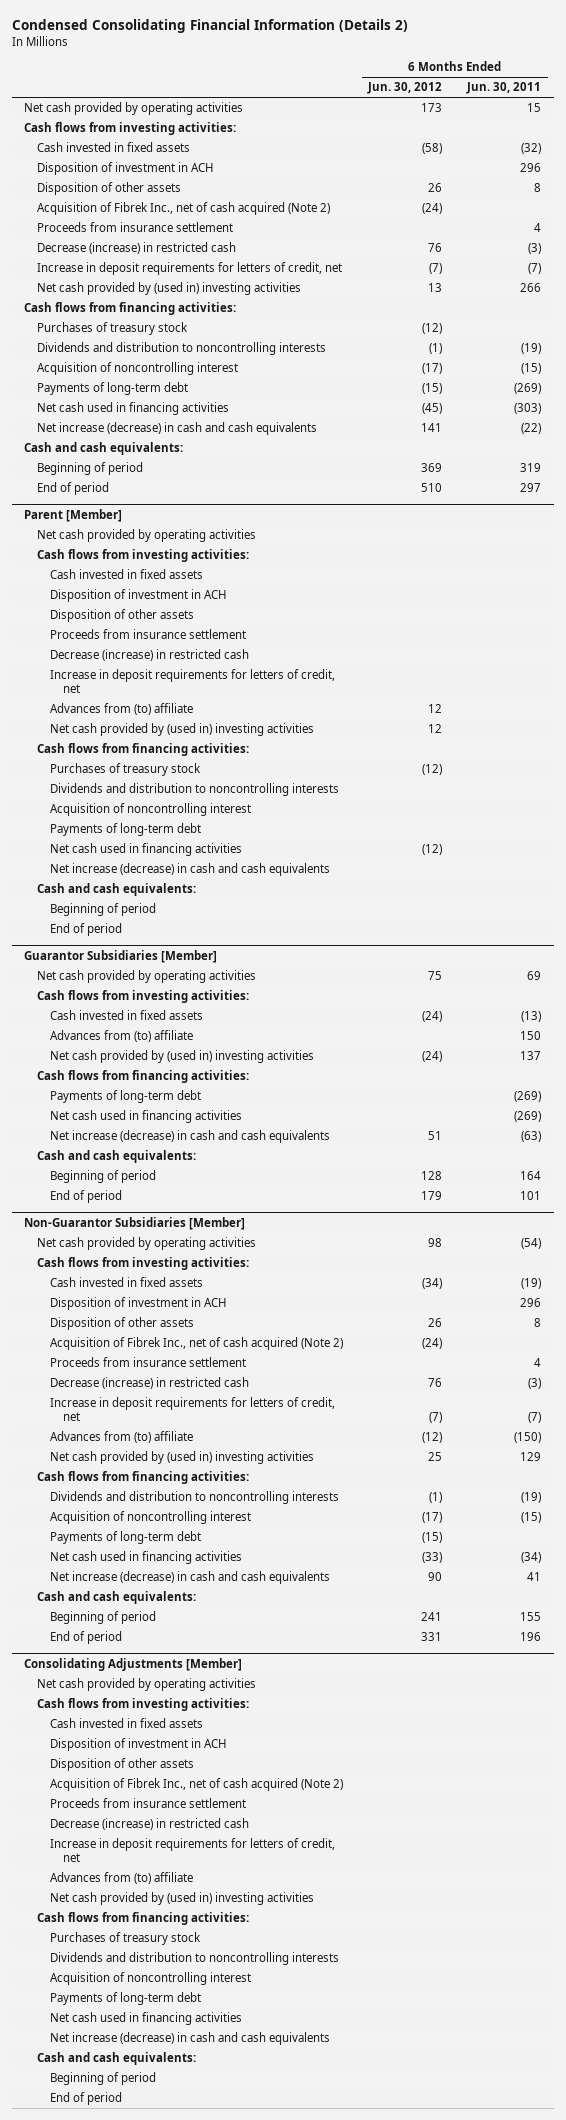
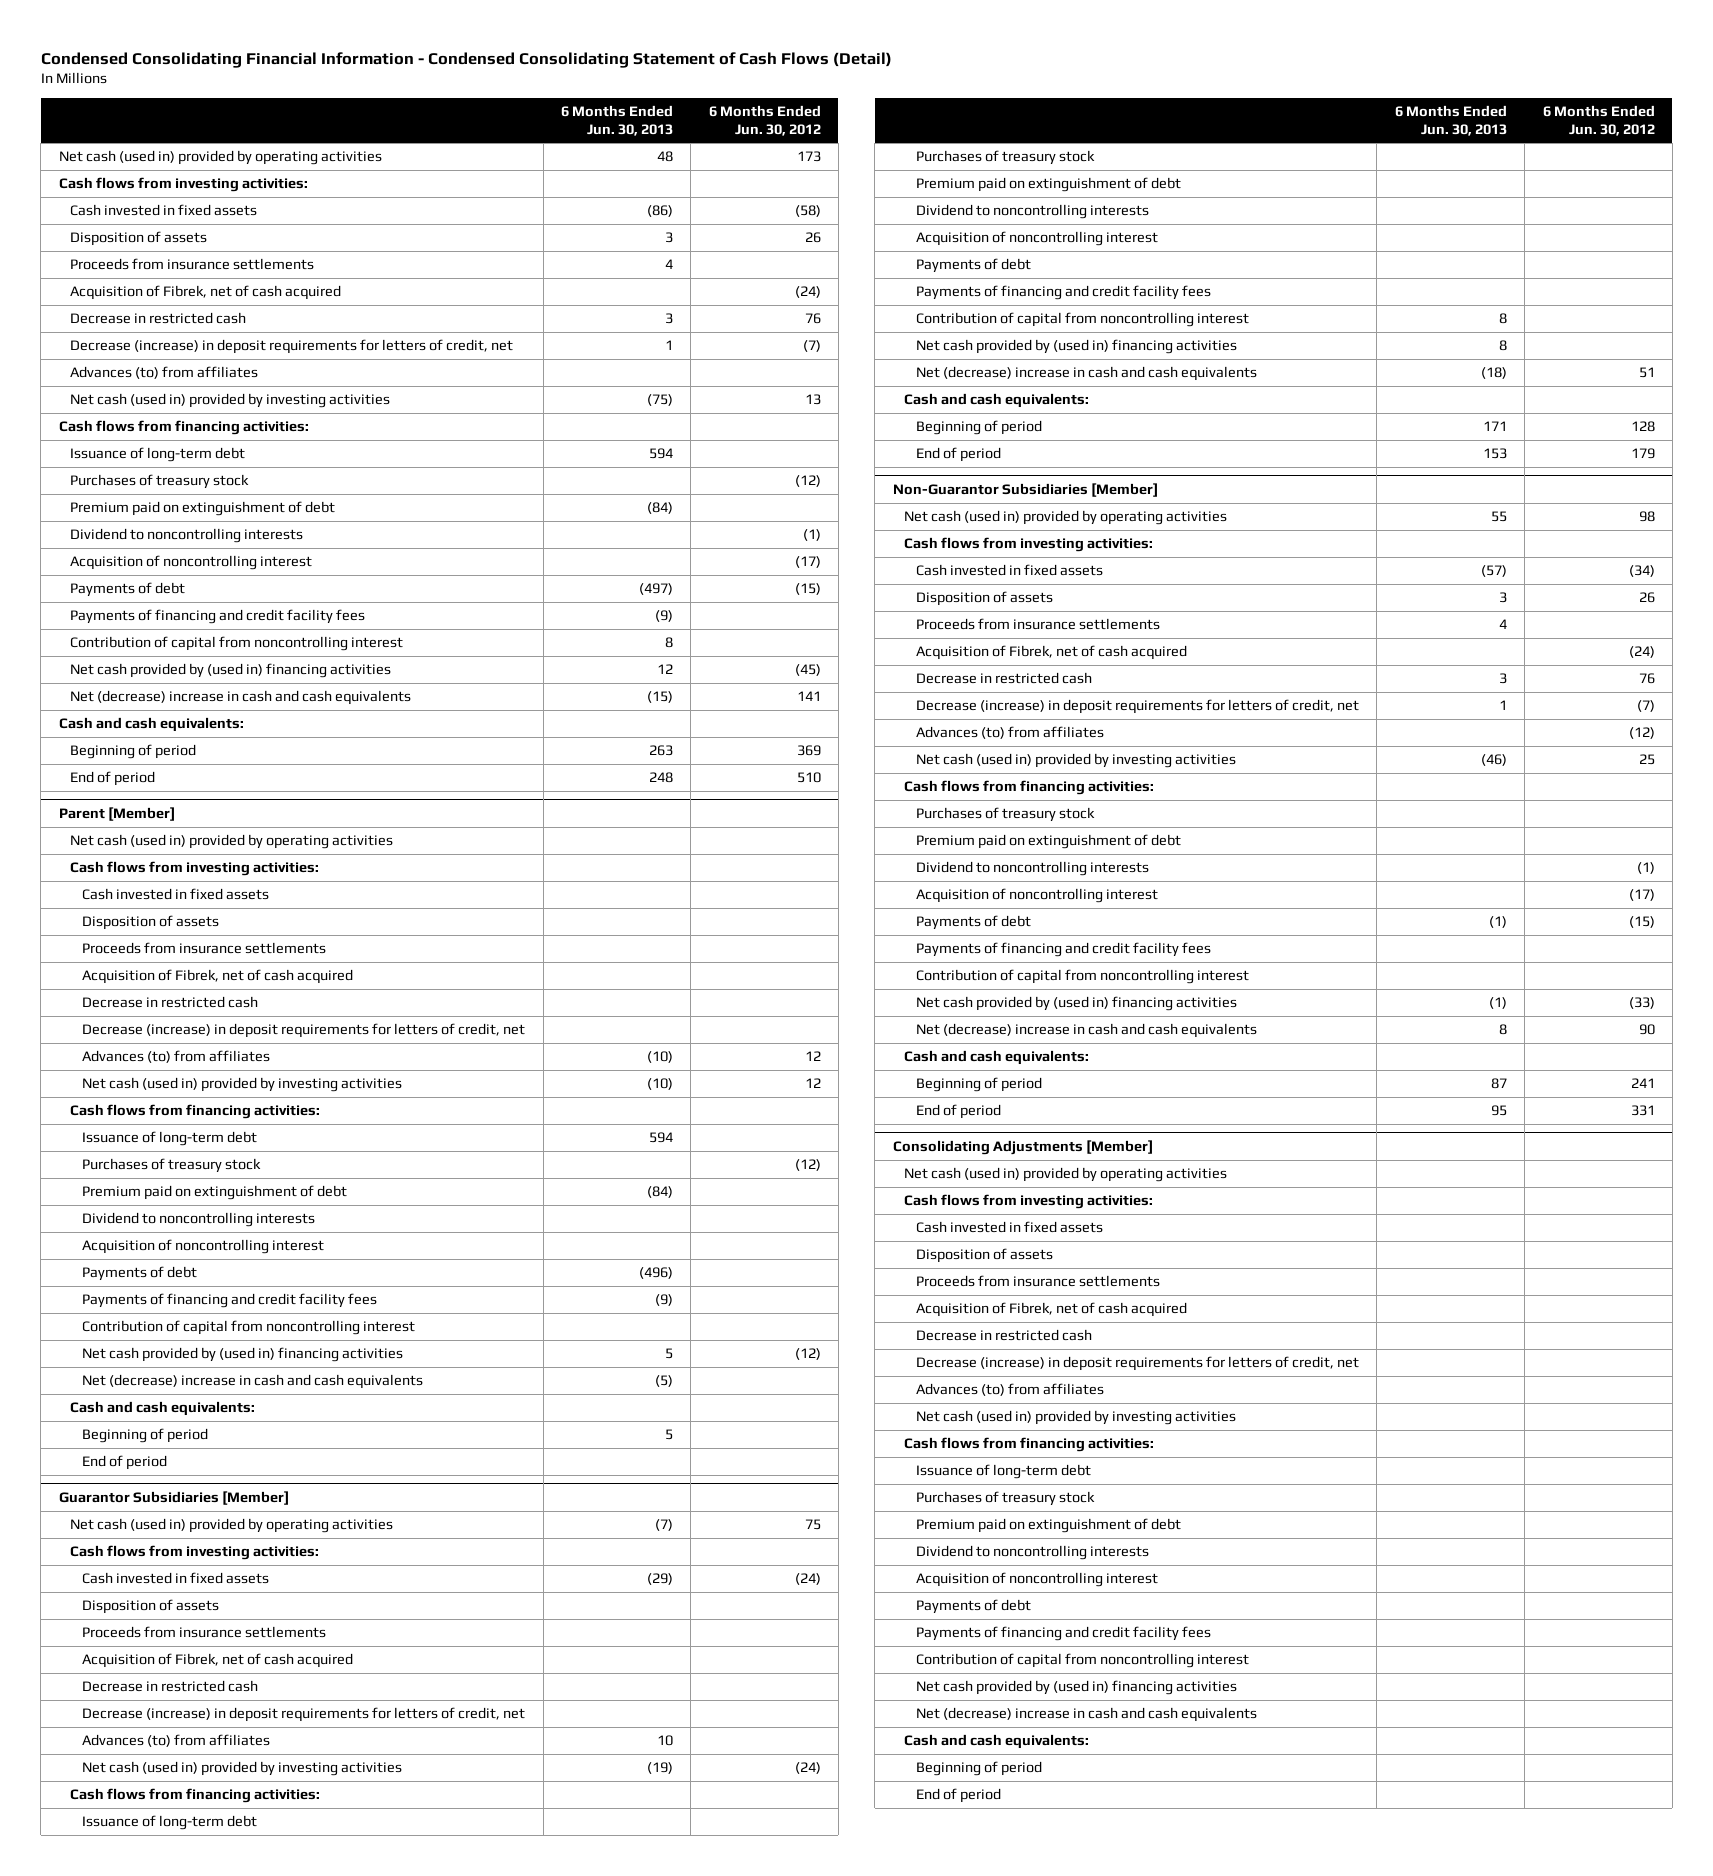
- Condensed Consolidating Financial Information (Details 2)
+ Condensed Consolidating Financial Information - Condensed Consolidating Statement of Cash Flows (Detail)
- | 6 Months Ended Jun. 30, 2012 | 6 Months Ended Jun. 30, 2011
+ | 6 Months Ended Jun. 30, 2013 | 6 Months Ended Jun. 30, 2012
- Net cash provided by operating activities | 173 | 15
+ Net cash (used in) provided by operating activities | 48 | 173
- Disposition of investment in ACH | | 296
- Disposition of other assets | 26 | 8
- Acquisition of Fibrek Inc., net of cash acquired (Note 2) | (24) |
- Proceeds from insurance settlement | | 4
- Decrease (increase) in restricted cash | 76 | (3)
- Increase in deposit requirements for letters of credit, net | (7) | (7)
- Net cash provided by (used in) investing activities | 13 | 266
+ Disposition of assets | 3 | 26
+ Proceeds from insurance settlements | 4 |
+ Acquisition of Fibrek, net of cash acquired | | (24)
+ Decrease in restricted cash | 3 | 76
+ Decrease (increase) in deposit requirements for letters of credit, net | 1 | (7)
+ Advances (to) from affiliates
+ Net cash (used in) provided by investing activities | (75) | 13
+ Issuance of long-term debt | 594 |
- Dividends and distribution to noncontrolling interests | (1) | (19)
+ Premium paid on extinguishment of debt | (84) |
+ Dividend to noncontrolling interests | | (1)
- Payments of long-term debt | (15) | (269)
- Net cash used in financing activities | (45) | (303)
- Net increase (decrease) in cash and cash equivalents | 141 | (22)
+ Payments of debt | (497) | (15)
+ Payments of financing and credit facility fees | (9) |
+ Contribution of capital from noncontrolling interest | 8 |
+ Net cash provided by (used in) financing activities | 12 | (45)
+ Net (decrease) increase in cash and cash equivalents | (15) | 141
@ Parent [Member]
- Net cash provided by operating activities
+ Net cash (used in) provided by operating activities
- Disposition of investment in ACH
- Disposition of other assets
- Proceeds from insurance settlement
- Decrease (increase) in restricted cash
- Increase in deposit requirements for letters of credit, net
- Advances from (to) affiliate | 12 |
- Net cash provided by (used in) investing activities | 12 |
+ Disposition of assets
+ Proceeds from insurance settlements
+ Acquisition of Fibrek, net of cash acquired
+ Decrease in restricted cash
+ Decrease (increase) in deposit requirements for letters of credit, net
+ Advances (to) from affiliates | (10) | 12
+ Net cash (used in) provided by investing activities | (10) | 12
+ Issuance of long-term debt | 594 |
- Dividends and distribution to noncontrolling interests
+ Premium paid on extinguishment of debt | (84) |
+ Dividend to noncontrolling interests
- Payments of long-term debt
- Net cash used in financing activities | (12) |
- Net increase (decrease) in cash and cash equivalents
+ Payments of debt | (496) |
+ Payments of financing and credit facility fees | (9) |
+ Contribution of capital from noncontrolling interest
+ Net cash provided by (used in) financing activities | 5 | (12)
+ Net (decrease) increase in cash and cash equivalents | (5) |
@ Guarantor Subsidiaries [Member]
- Net cash provided by operating activities | 75 | 69
+ Net cash (used in) provided by operating activities | (7) | 75
- Advances from (to) affiliate | | 150
- Net cash provided by (used in) investing activities | (24) | 137
+ Disposition of assets
+ Proceeds from insurance settlements
+ Acquisition of Fibrek, net of cash acquired
+ Decrease in restricted cash
+ Decrease (increase) in deposit requirements for letters of credit, net
+ Advances (to) from affiliates | 10 |
+ Net cash (used in) provided by investing activities | (19) | (24)
- Payments of long-term debt | | (269)
- Net cash used in financing activities | | (269)
- Net increase (decrease) in cash and cash equivalents | 51 | (63)
+ Issuance of long-term debt
+ Purchases of treasury stock
+ Premium paid on extinguishment of debt
+ Dividend to noncontrolling interests
+ Acquisition of noncontrolling interest
+ Payments of debt
+ Payments of financing and credit facility fees
+ Contribution of capital from noncontrolling interest | 8 |
+ Net cash provided by (used in) financing activities | 8 |
+ Net (decrease) increase in cash and cash equivalents | (18) | 51
@ Non-Guarantor Subsidiaries [Member]
- Net cash provided by operating activities | 98 | (54)
+ Net cash (used in) provided by operating activities | 55 | 98
- Disposition of investment in ACH | | 296
- Disposition of other assets | 26 | 8
- Acquisition of Fibrek Inc., net of cash acquired (Note 2) | (24) |
- Proceeds from insurance settlement | | 4
- Decrease (increase) in restricted cash | 76 | (3)
- Increase in deposit requirements for letters of credit, net | (7) | (7)
- Advances from (to) affiliate | (12) | (150)
- Net cash provided by (used in) investing activities | 25 | 129
+ Disposition of assets | 3 | 26
+ Proceeds from insurance settlements | 4 |
+ Acquisition of Fibrek, net of cash acquired | | (24)
+ Decrease in restricted cash | 3 | 76
+ Decrease (increase) in deposit requirements for letters of credit, net | 1 | (7)
+ Advances (to) from affiliates | | (12)
+ Net cash (used in) provided by investing activities | (46) | 25
- Dividends and distribution to noncontrolling interests | (1) | (19)
+ Purchases of treasury stock
+ Premium paid on extinguishment of debt
+ Dividend to noncontrolling interests | | (1)
- Payments of long-term debt | (15) |
- Net cash used in financing activities | (33) | (34)
- Net increase (decrease) in cash and cash equivalents | 90 | 41
+ Payments of debt | (1) | (15)
+ Payments of financing and credit facility fees
+ Contribution of capital from noncontrolling interest
+ Net cash provided by (used in) financing activities | (1) | (33)
+ Net (decrease) increase in cash and cash equivalents | 8 | 90
@ Consolidating Adjustments [Member]
- Net cash provided by operating activities
+ Net cash (used in) provided by operating activities
- Disposition of investment in ACH
- Disposition of other assets
- Acquisition of Fibrek Inc., net of cash acquired (Note 2)
- Proceeds from insurance settlement
- Decrease (increase) in restricted cash
- Increase in deposit requirements for letters of credit, net
- Advances from (to) affiliate
- Net cash provided by (used in) investing activities
+ Disposition of assets
+ Proceeds from insurance settlements
+ Acquisition of Fibrek, net of cash acquired
+ Decrease in restricted cash
+ Decrease (increase) in deposit requirements for letters of credit, net
+ Advances (to) from affiliates
+ Net cash (used in) provided by investing activities
+ Issuance of long-term debt
- Dividends and distribution to noncontrolling interests
+ Premium paid on extinguishment of debt
+ Dividend to noncontrolling interests
- Payments of long-term debt
- Net cash used in financing activities
- Net increase (decrease) in cash and cash equivalents
+ Payments of debt
+ Payments of financing and credit facility fees
+ Contribution of capital from noncontrolling interest
+ Net cash provided by (used in) financing activities
+ Net (decrease) increase in cash and cash equivalents

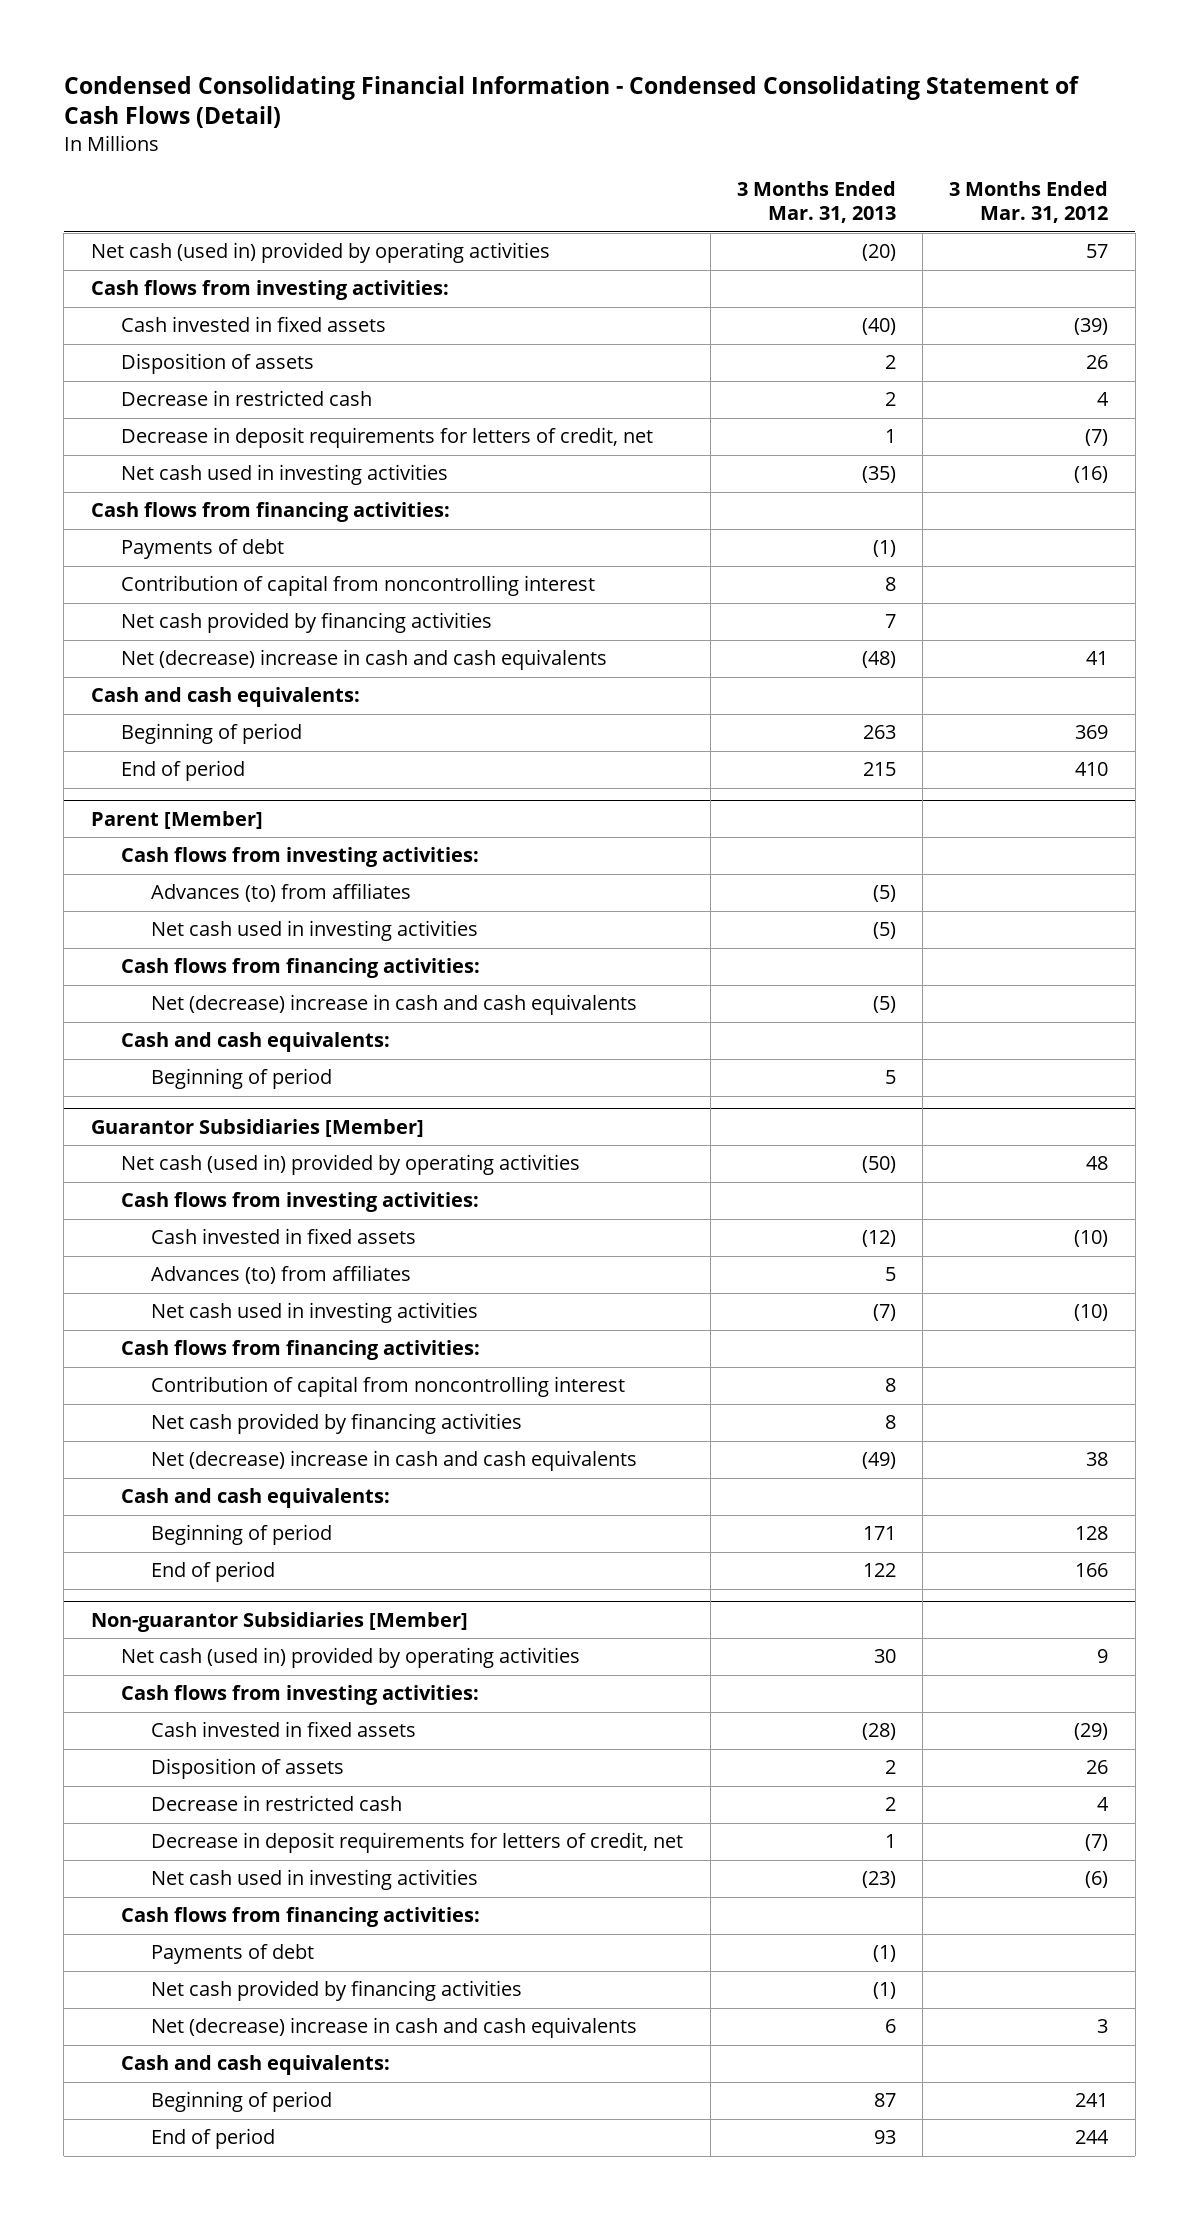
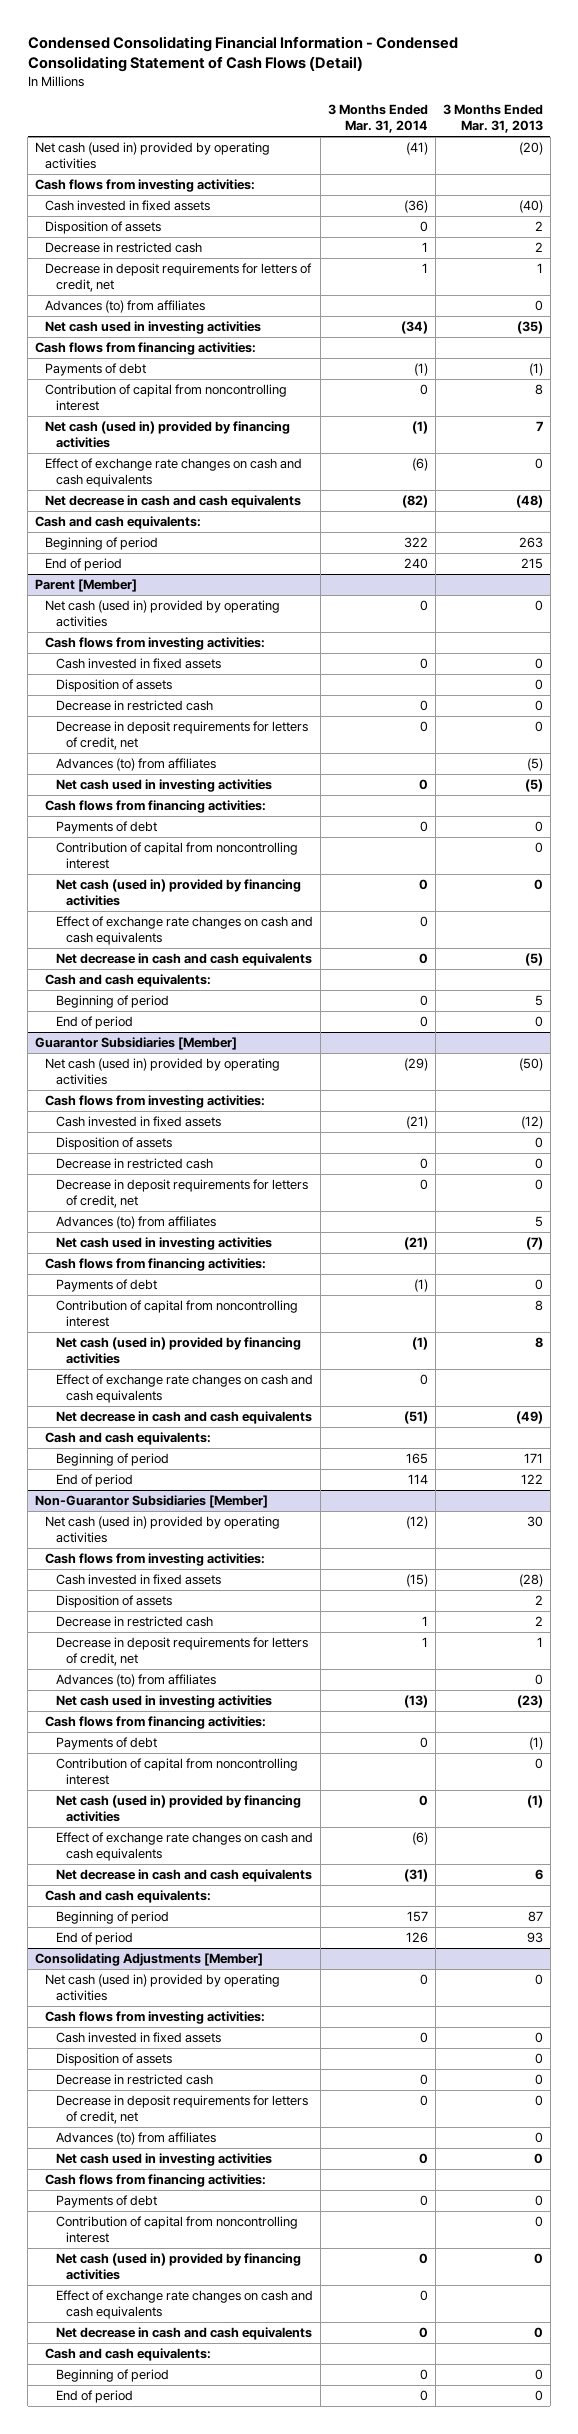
- | 3 Months Ended Mar. 31, 2013 | 3 Months Ended Mar. 31, 2012
+ | 3 Months Ended Mar. 31, 2014 | 3 Months Ended Mar. 31, 2013
+ Advances (to) from affiliates | | 0
- Net cash provided by financing activities | 7 |
- Net (decrease) increase in cash and cash equivalents | (48) | 41
+ Net cash (used in) provided by financing activities | (1) | 7
+ Effect of exchange rate changes on cash and cash equivalents | (6) | 0
+ Net decrease in cash and cash equivalents | (82) | (48)
@ Parent [Member]
+ Net cash (used in) provided by operating activities | 0 | 0
+ Cash invested in fixed assets | 0 | 0
+ Disposition of assets | | 0
+ Decrease in restricted cash | 0 | 0
+ Decrease in deposit requirements for letters of credit, net | 0 | 0
- Net (decrease) increase in cash and cash equivalents | (5) |
+ Payments of debt | 0 | 0
+ Contribution of capital from noncontrolling interest | | 0
+ Net cash (used in) provided by financing activities | 0 | 0
+ Effect of exchange rate changes on cash and cash equivalents | 0 |
+ Net decrease in cash and cash equivalents | 0 | (5)
+ End of period | 0 | 0
@ Guarantor Subsidiaries [Member]
+ Disposition of assets | | 0
+ Decrease in restricted cash | 0 | 0
+ Decrease in deposit requirements for letters of credit, net | 0 | 0
+ Payments of debt | (1) | 0
- Net cash provided by financing activities | 8 |
- Net (decrease) increase in cash and cash equivalents | (49) | 38
+ Net cash (used in) provided by financing activities | (1) | 8
+ Effect of exchange rate changes on cash and cash equivalents | 0 |
+ Net decrease in cash and cash equivalents | (51) | (49)
- Non-guarantor Subsidiaries [Member]
+ Non-Guarantor Subsidiaries [Member]
+ Advances (to) from affiliates | | 0
- Net cash provided by financing activities | (1) |
- Net (decrease) increase in cash and cash equivalents | 6 | 3
+ Contribution of capital from noncontrolling interest | | 0
+ Net cash (used in) provided by financing activities | 0 | (1)
+ Effect of exchange rate changes on cash and cash equivalents | (6) |
+ Net decrease in cash and cash equivalents | (31) | 6
+ Consolidating Adjustments [Member]
+ Net cash (used in) provided by operating activities | 0 | 0
+ Cash flows from investing activities:
+ Cash invested in fixed assets | 0 | 0
+ Disposition of assets | | 0
+ Decrease in restricted cash | 0 | 0
+ Decrease in deposit requirements for letters of credit, net | 0 | 0
+ Advances (to) from affiliates | | 0
+ Net cash used in investing activities | 0 | 0
+ Cash flows from financing activities:
+ Payments of debt | 0 | 0
+ Contribution of capital from noncontrolling interest | | 0
+ Net cash (used in) provided by financing activities | 0 | 0
+ Effect of exchange rate changes on cash and cash equivalents | 0 |
+ Net decrease in cash and cash equivalents | 0 | 0
+ Cash and cash equivalents:
+ Beginning of period | 0 | 0
+ End of period | 0 | 0

